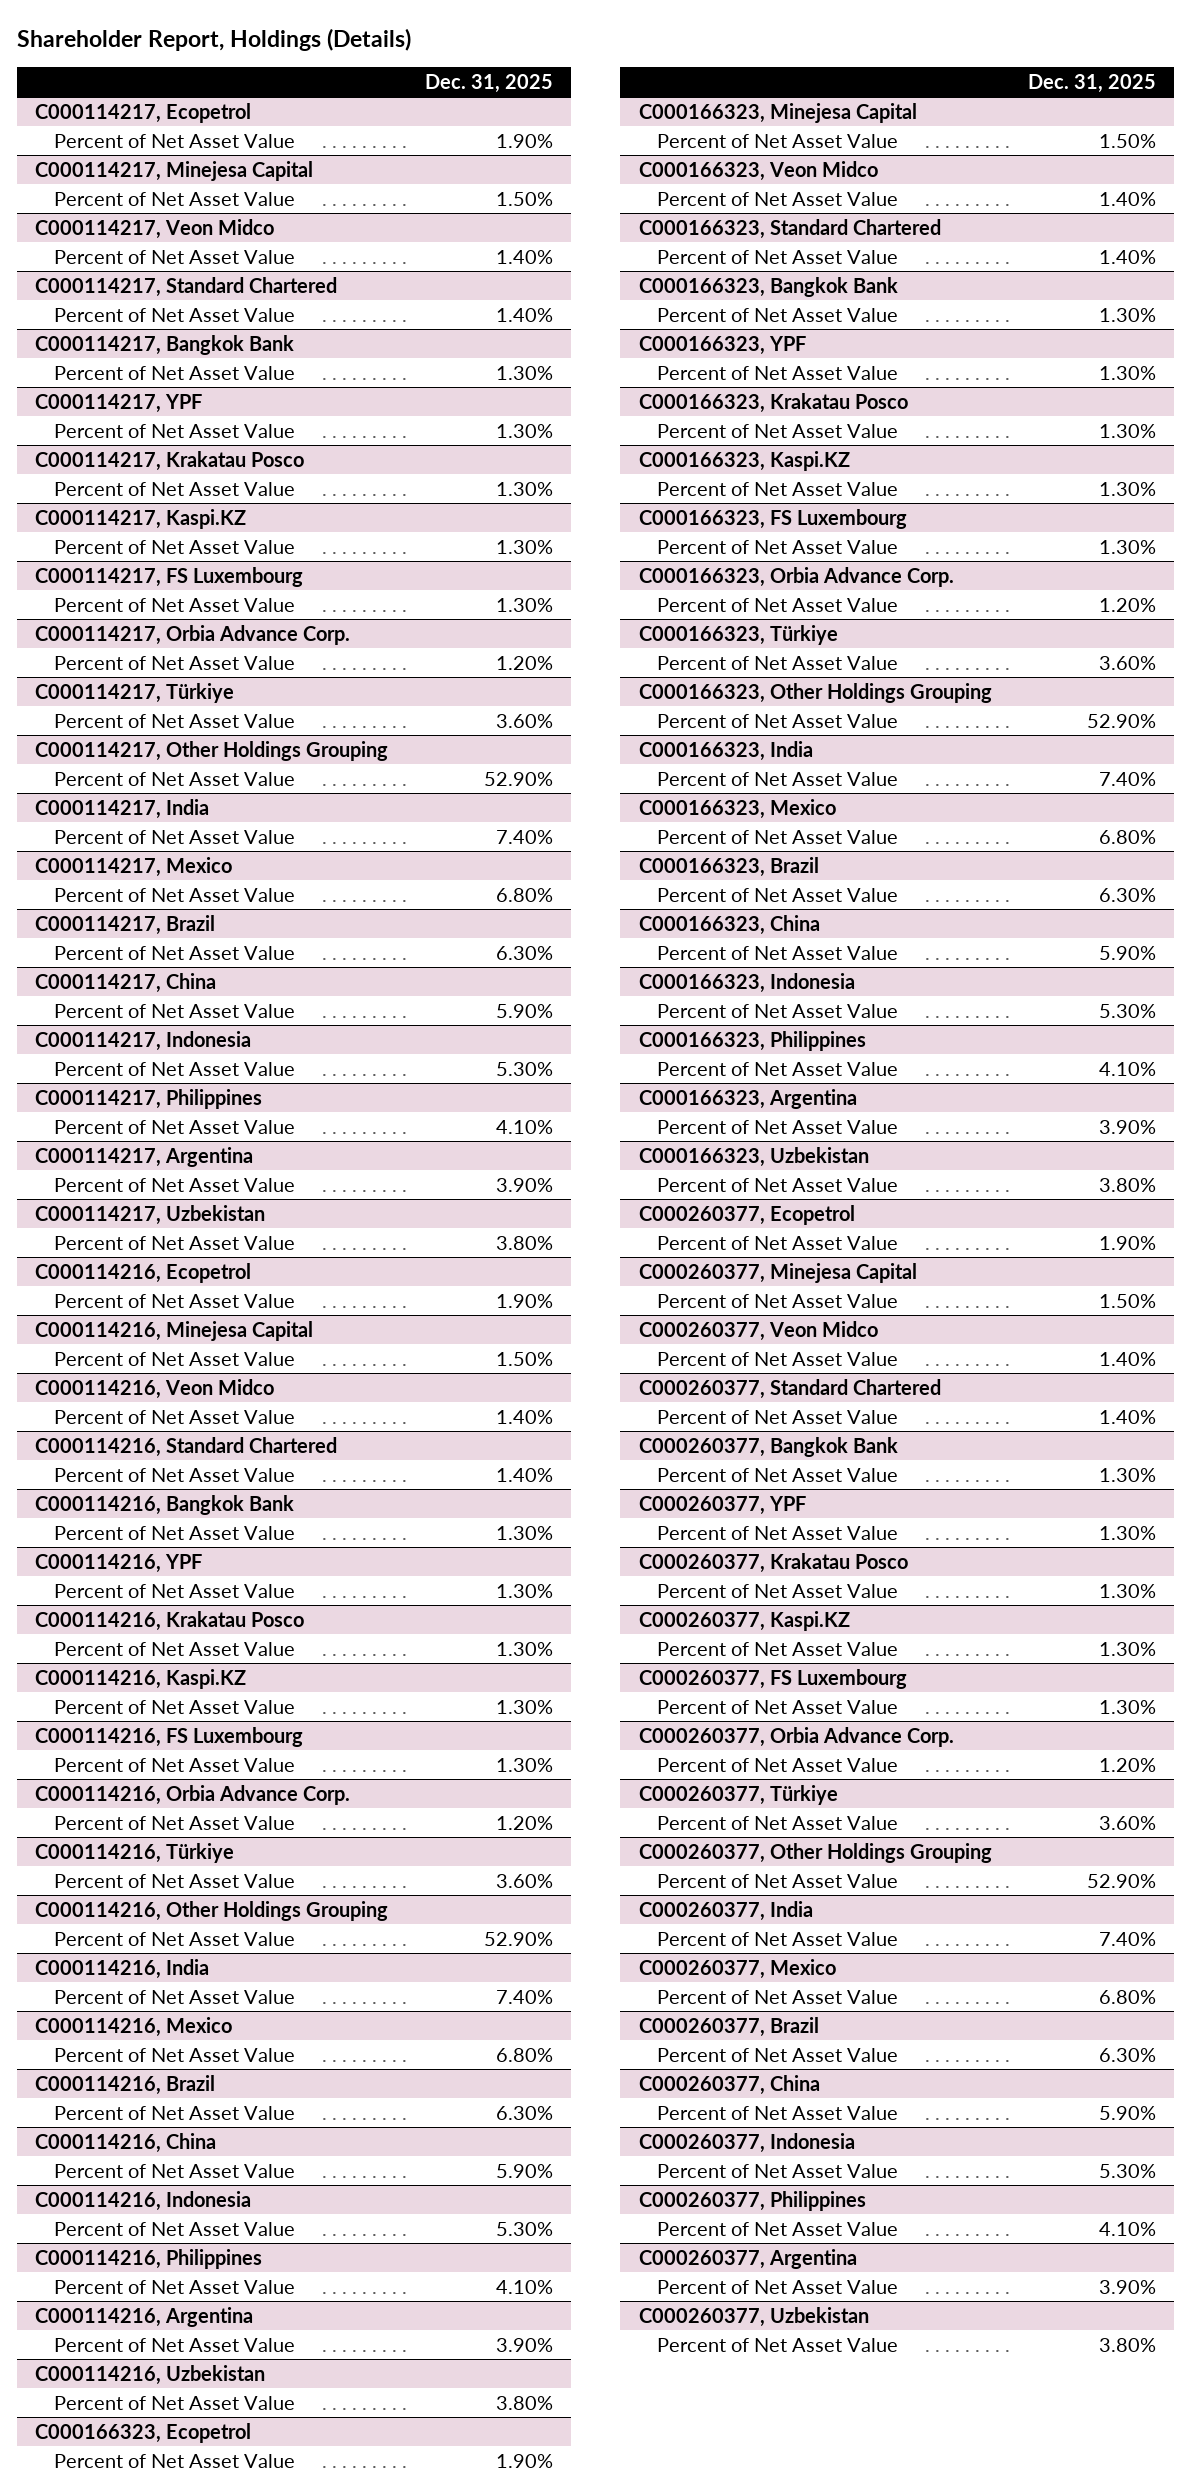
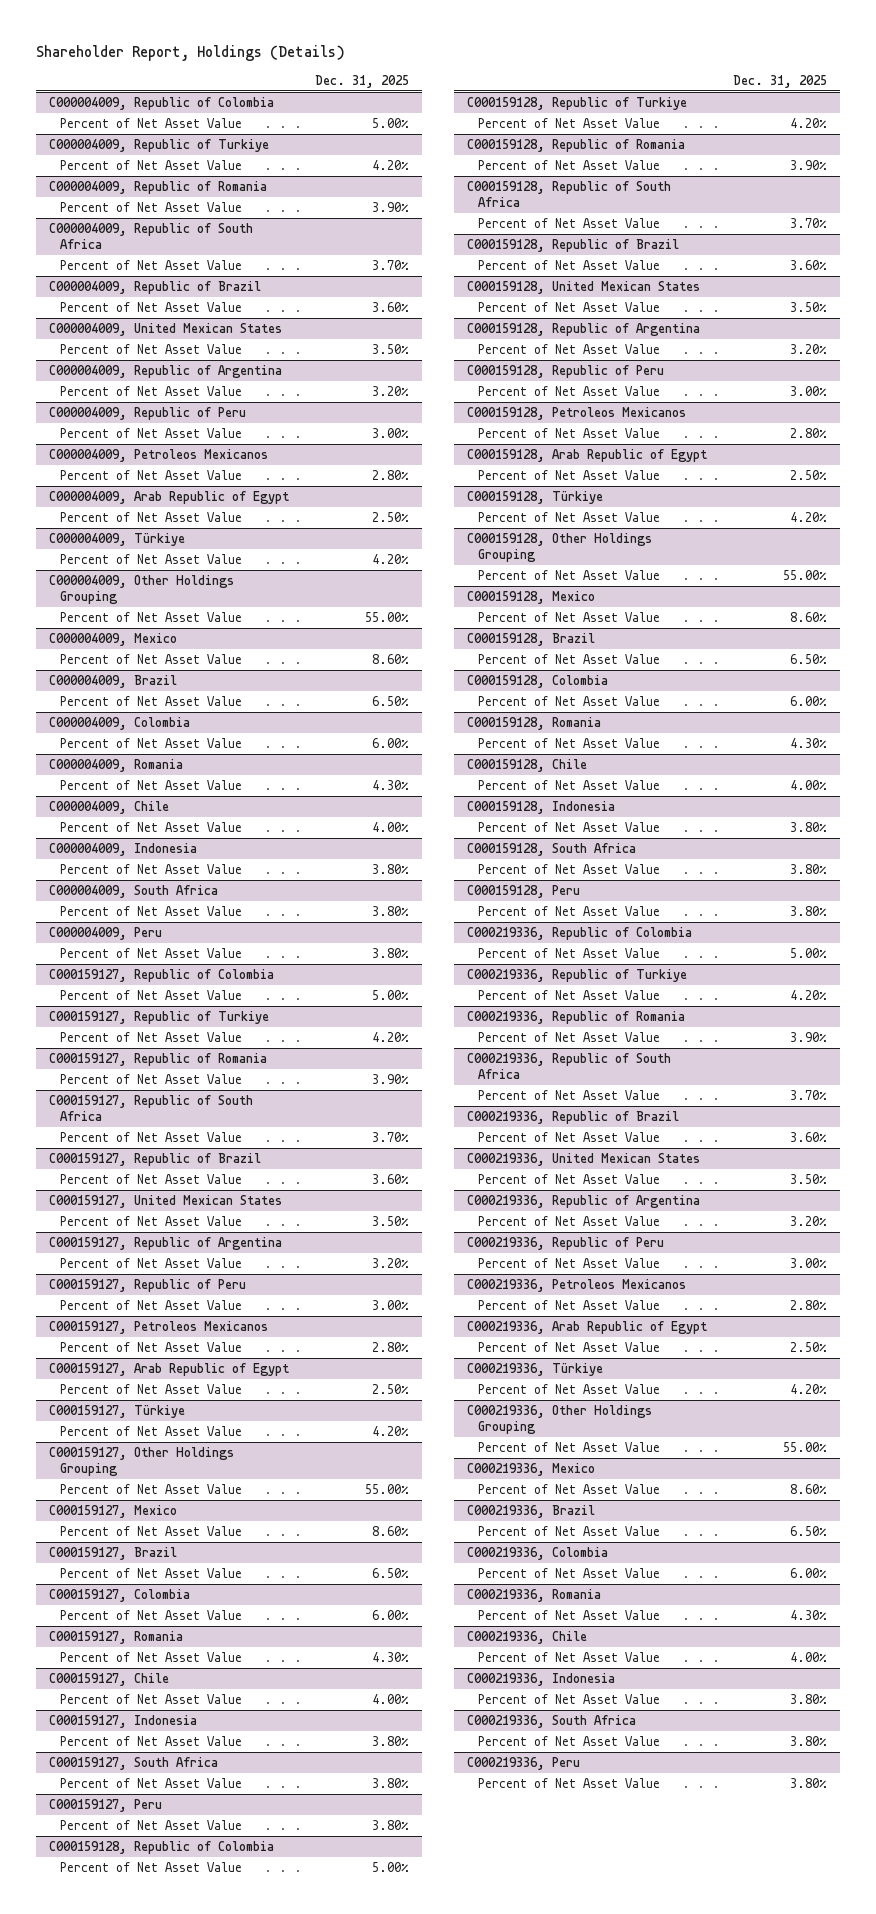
- C000114217, Ecopetrol
- Percent of Net Asset Value | 1.90%
- C000114217, Minejesa Capital
- Percent of Net Asset Value | 1.50%
- C000114217, Veon Midco
- Percent of Net Asset Value | 1.40%
- C000114217, Standard Chartered
- Percent of Net Asset Value | 1.40%
- C000114217, Bangkok Bank
- Percent of Net Asset Value | 1.30%
- C000114217, YPF
- Percent of Net Asset Value | 1.30%
- C000114217, Krakatau Posco
- Percent of Net Asset Value | 1.30%
- C000114217, Kaspi.KZ
- Percent of Net Asset Value | 1.30%
- C000114217, FS Luxembourg
- Percent of Net Asset Value | 1.30%
- C000114217, Orbia Advance Corp.
- Percent of Net Asset Value | 1.20%
- C000114217, Türkiye
- Percent of Net Asset Value | 3.60%
- C000114217, Other Holdings Grouping
- Percent of Net Asset Value | 52.90%
- C000114217, India
- Percent of Net Asset Value | 7.40%
- C000114217, Mexico
- Percent of Net Asset Value | 6.80%
- C000114217, Brazil
- Percent of Net Asset Value | 6.30%
- C000114217, China
- Percent of Net Asset Value | 5.90%
- C000114217, Indonesia
- Percent of Net Asset Value | 5.30%
- C000114217, Philippines
- Percent of Net Asset Value | 4.10%
- C000114217, Argentina
+ C000004009, Republic of Colombia
+ Percent of Net Asset Value | 5.00%
+ C000004009, Republic of Turkiye
+ Percent of Net Asset Value | 4.20%
+ C000004009, Republic of Romania
- C000114217, Uzbekistan
- Percent of Net Asset Value | 3.80%
- C000114216, Ecopetrol
- Percent of Net Asset Value | 1.90%
- C000114216, Minejesa Capital
- Percent of Net Asset Value | 1.50%
- C000114216, Veon Midco
- Percent of Net Asset Value | 1.40%
- C000114216, Standard Chartered
- Percent of Net Asset Value | 1.40%
- C000114216, Bangkok Bank
- Percent of Net Asset Value | 1.30%
- C000114216, YPF
- Percent of Net Asset Value | 1.30%
- C000114216, Krakatau Posco
- Percent of Net Asset Value | 1.30%
- C000114216, Kaspi.KZ
- Percent of Net Asset Value | 1.30%
- C000114216, FS Luxembourg
- Percent of Net Asset Value | 1.30%
- C000114216, Orbia Advance Corp.
- Percent of Net Asset Value | 1.20%
- C000114216, Türkiye
+ C000004009, Republic of South Africa
+ Percent of Net Asset Value | 3.70%
+ C000004009, Republic of Brazil
- C000114216, Other Holdings Grouping
- Percent of Net Asset Value | 52.90%
- C000114216, India
- Percent of Net Asset Value | 7.40%
- C000114216, Mexico
- Percent of Net Asset Value | 6.80%
- C000114216, Brazil
- Percent of Net Asset Value | 6.30%
- C000114216, China
- Percent of Net Asset Value | 5.90%
- C000114216, Indonesia
- Percent of Net Asset Value | 5.30%
- C000114216, Philippines
- Percent of Net Asset Value | 4.10%
- C000114216, Argentina
- Percent of Net Asset Value | 3.90%
- C000114216, Uzbekistan
+ C000004009, United Mexican States
+ Percent of Net Asset Value | 3.50%
+ C000004009, Republic of Argentina
+ Percent of Net Asset Value | 3.20%
+ C000004009, Republic of Peru
+ Percent of Net Asset Value | 3.00%
+ C000004009, Petroleos Mexicanos
+ Percent of Net Asset Value | 2.80%
+ C000004009, Arab Republic of Egypt
+ Percent of Net Asset Value | 2.50%
+ C000004009, Türkiye
+ Percent of Net Asset Value | 4.20%
+ C000004009, Other Holdings Grouping
+ Percent of Net Asset Value | 55.00%
+ C000004009, Mexico
+ Percent of Net Asset Value | 8.60%
+ C000004009, Brazil
+ Percent of Net Asset Value | 6.50%
+ C000004009, Colombia
+ Percent of Net Asset Value | 6.00%
+ C000004009, Romania
+ Percent of Net Asset Value | 4.30%
+ C000004009, Chile
+ Percent of Net Asset Value | 4.00%
+ C000004009, Indonesia
- C000166323, Ecopetrol
- Percent of Net Asset Value | 1.90%
- C000166323, Minejesa Capital
- Percent of Net Asset Value | 1.50%
- C000166323, Veon Midco
- Percent of Net Asset Value | 1.40%
- C000166323, Standard Chartered
- Percent of Net Asset Value | 1.40%
- C000166323, Bangkok Bank
- Percent of Net Asset Value | 1.30%
- C000166323, YPF
- Percent of Net Asset Value | 1.30%
- C000166323, Krakatau Posco
- Percent of Net Asset Value | 1.30%
- C000166323, Kaspi.KZ
- Percent of Net Asset Value | 1.30%
- C000166323, FS Luxembourg
- Percent of Net Asset Value | 1.30%
- C000166323, Orbia Advance Corp.
- Percent of Net Asset Value | 1.20%
- C000166323, Türkiye
- Percent of Net Asset Value | 3.60%
- C000166323, Other Holdings Grouping
- Percent of Net Asset Value | 52.90%
- C000166323, India
- Percent of Net Asset Value | 7.40%
- C000166323, Mexico
- Percent of Net Asset Value | 6.80%
- C000166323, Brazil
- Percent of Net Asset Value | 6.30%
- C000166323, China
- Percent of Net Asset Value | 5.90%
- C000166323, Indonesia
- Percent of Net Asset Value | 5.30%
- C000166323, Philippines
- Percent of Net Asset Value | 4.10%
- C000166323, Argentina
+ C000004009, South Africa
+ Percent of Net Asset Value | 3.80%
+ C000004009, Peru
+ Percent of Net Asset Value | 3.80%
+ C000159127, Republic of Colombia
+ Percent of Net Asset Value | 5.00%
+ C000159127, Republic of Turkiye
+ Percent of Net Asset Value | 4.20%
+ C000159127, Republic of Romania
- C000166323, Uzbekistan
+ C000159127, Republic of South Africa
+ Percent of Net Asset Value | 3.70%
+ C000159127, Republic of Brazil
+ Percent of Net Asset Value | 3.60%
+ C000159127, United Mexican States
+ Percent of Net Asset Value | 3.50%
+ C000159127, Republic of Argentina
+ Percent of Net Asset Value | 3.20%
+ C000159127, Republic of Peru
+ Percent of Net Asset Value | 3.00%
+ C000159127, Petroleos Mexicanos
+ Percent of Net Asset Value | 2.80%
+ C000159127, Arab Republic of Egypt
+ Percent of Net Asset Value | 2.50%
+ C000159127, Türkiye
+ Percent of Net Asset Value | 4.20%
+ C000159127, Other Holdings Grouping
+ Percent of Net Asset Value | 55.00%
+ C000159127, Mexico
+ Percent of Net Asset Value | 8.60%
+ C000159127, Brazil
+ Percent of Net Asset Value | 6.50%
+ C000159127, Colombia
+ Percent of Net Asset Value | 6.00%
+ C000159127, Romania
+ Percent of Net Asset Value | 4.30%
+ C000159127, Chile
+ Percent of Net Asset Value | 4.00%
+ C000159127, Indonesia
- C000260377, Ecopetrol
- Percent of Net Asset Value | 1.90%
- C000260377, Minejesa Capital
- Percent of Net Asset Value | 1.50%
- C000260377, Veon Midco
- Percent of Net Asset Value | 1.40%
- C000260377, Standard Chartered
- Percent of Net Asset Value | 1.40%
- C000260377, Bangkok Bank
- Percent of Net Asset Value | 1.30%
- C000260377, YPF
- Percent of Net Asset Value | 1.30%
- C000260377, Krakatau Posco
- Percent of Net Asset Value | 1.30%
- C000260377, Kaspi.KZ
- Percent of Net Asset Value | 1.30%
- C000260377, FS Luxembourg
- Percent of Net Asset Value | 1.30%
- C000260377, Orbia Advance Corp.
- Percent of Net Asset Value | 1.20%
- C000260377, Türkiye
+ C000159127, South Africa
+ Percent of Net Asset Value | 3.80%
+ C000159127, Peru
+ Percent of Net Asset Value | 3.80%
+ C000159128, Republic of Colombia
+ Percent of Net Asset Value | 5.00%
+ C000159128, Republic of Turkiye
+ Percent of Net Asset Value | 4.20%
+ C000159128, Republic of Romania
+ Percent of Net Asset Value | 3.90%
+ C000159128, Republic of South Africa
+ Percent of Net Asset Value | 3.70%
+ C000159128, Republic of Brazil
- C000260377, Other Holdings Grouping
- Percent of Net Asset Value | 52.90%
- C000260377, India
- Percent of Net Asset Value | 7.40%
- C000260377, Mexico
- Percent of Net Asset Value | 6.80%
- C000260377, Brazil
- Percent of Net Asset Value | 6.30%
- C000260377, China
- Percent of Net Asset Value | 5.90%
- C000260377, Indonesia
- Percent of Net Asset Value | 5.30%
- C000260377, Philippines
- Percent of Net Asset Value | 4.10%
- C000260377, Argentina
+ C000159128, United Mexican States
+ Percent of Net Asset Value | 3.50%
+ C000159128, Republic of Argentina
+ Percent of Net Asset Value | 3.20%
+ C000159128, Republic of Peru
+ Percent of Net Asset Value | 3.00%
+ C000159128, Petroleos Mexicanos
+ Percent of Net Asset Value | 2.80%
+ C000159128, Arab Republic of Egypt
+ Percent of Net Asset Value | 2.50%
+ C000159128, Türkiye
+ Percent of Net Asset Value | 4.20%
+ C000159128, Other Holdings Grouping
+ Percent of Net Asset Value | 55.00%
+ C000159128, Mexico
+ Percent of Net Asset Value | 8.60%
+ C000159128, Brazil
+ Percent of Net Asset Value | 6.50%
+ C000159128, Colombia
+ Percent of Net Asset Value | 6.00%
+ C000159128, Romania
+ Percent of Net Asset Value | 4.30%
+ C000159128, Chile
+ Percent of Net Asset Value | 4.00%
+ C000159128, Indonesia
+ Percent of Net Asset Value | 3.80%
+ C000159128, South Africa
+ Percent of Net Asset Value | 3.80%
+ C000159128, Peru
+ Percent of Net Asset Value | 3.80%
+ C000219336, Republic of Colombia
+ Percent of Net Asset Value | 5.00%
+ C000219336, Republic of Turkiye
+ Percent of Net Asset Value | 4.20%
+ C000219336, Republic of Romania
- C000260377, Uzbekistan
+ C000219336, Republic of South Africa
+ Percent of Net Asset Value | 3.70%
+ C000219336, Republic of Brazil
+ Percent of Net Asset Value | 3.60%
+ C000219336, United Mexican States
+ Percent of Net Asset Value | 3.50%
+ C000219336, Republic of Argentina
+ Percent of Net Asset Value | 3.20%
+ C000219336, Republic of Peru
+ Percent of Net Asset Value | 3.00%
+ C000219336, Petroleos Mexicanos
+ Percent of Net Asset Value | 2.80%
+ C000219336, Arab Republic of Egypt
+ Percent of Net Asset Value | 2.50%
+ C000219336, Türkiye
+ Percent of Net Asset Value | 4.20%
+ C000219336, Other Holdings Grouping
+ Percent of Net Asset Value | 55.00%
+ C000219336, Mexico
+ Percent of Net Asset Value | 8.60%
+ C000219336, Brazil
+ Percent of Net Asset Value | 6.50%
+ C000219336, Colombia
+ Percent of Net Asset Value | 6.00%
+ C000219336, Romania
+ Percent of Net Asset Value | 4.30%
+ C000219336, Chile
+ Percent of Net Asset Value | 4.00%
+ C000219336, Indonesia
+ C000219336, South Africa
+ Percent of Net Asset Value | 3.80%
+ C000219336, Peru
+ Percent of Net Asset Value | 3.80%

